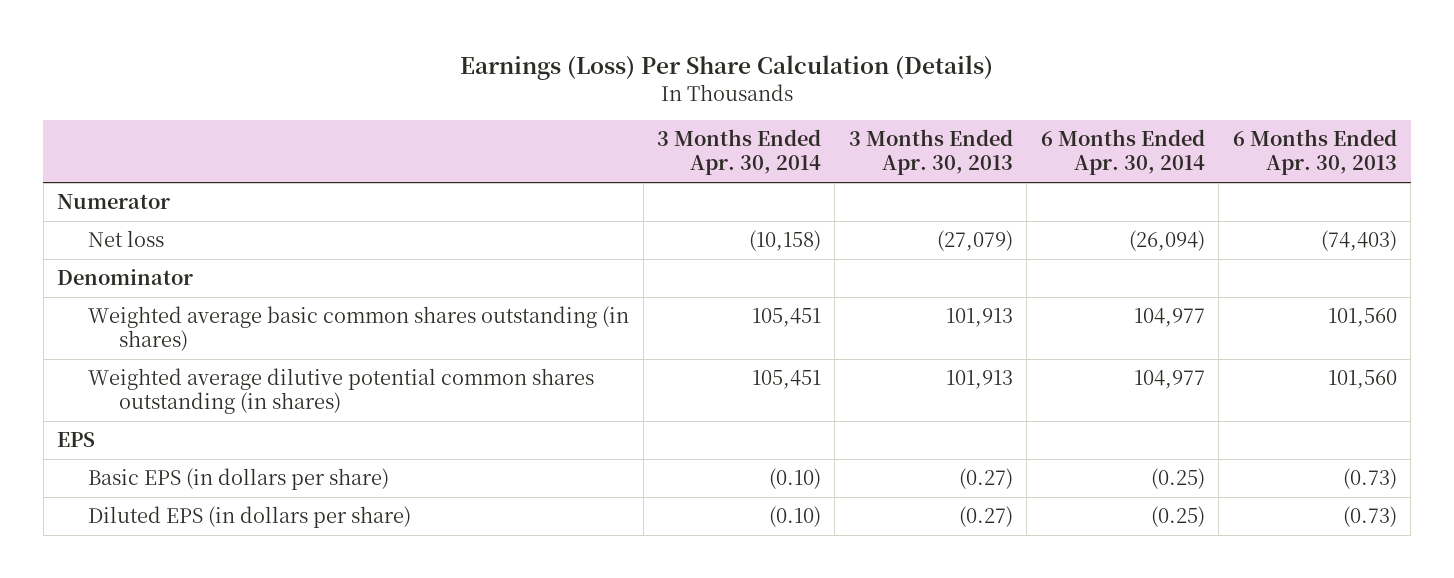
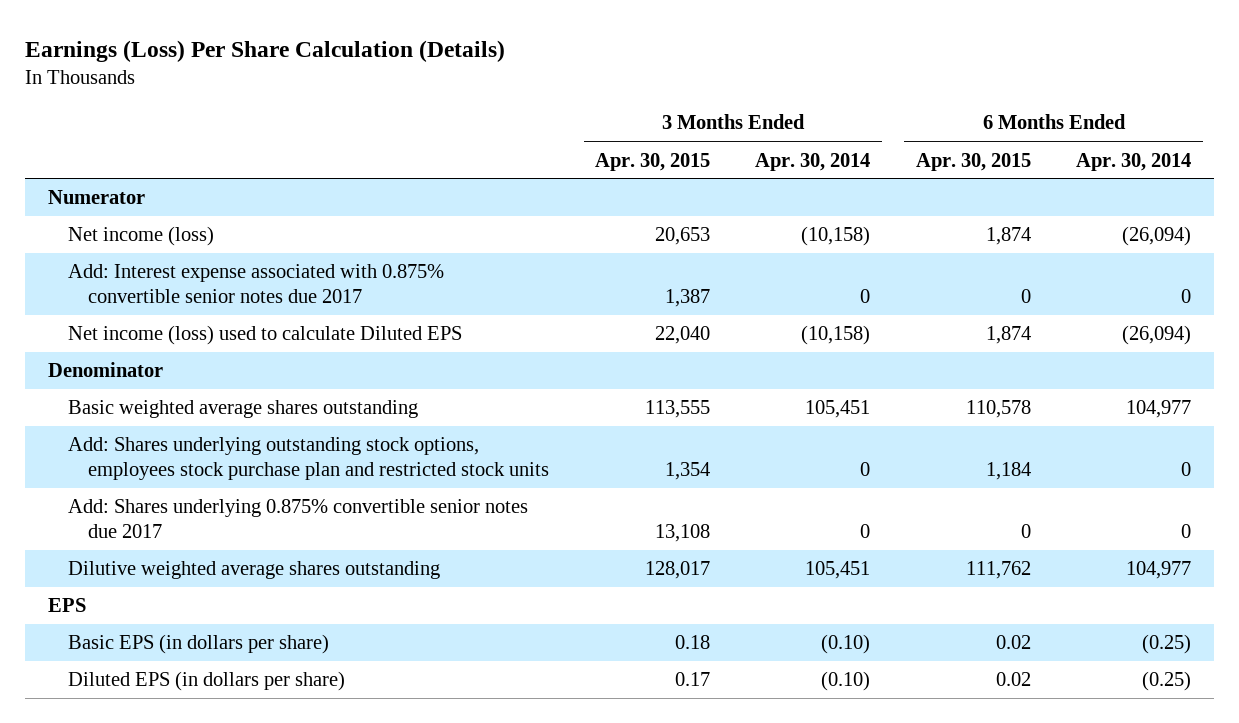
- | 3 Months Ended Apr. 30, 2014 | 3 Months Ended Apr. 30, 2013 | 6 Months Ended Apr. 30, 2014 | 6 Months Ended Apr. 30, 2013
+ | 3 Months Ended Apr. 30, 2015 | 3 Months Ended Apr. 30, 2014 | 6 Months Ended Apr. 30, 2015 | 6 Months Ended Apr. 30, 2014
- Net loss | (10,158) | (27,079) | (26,094) | (74,403)
+ Net income (loss) | 20,653 | (10,158) | 1,874 | (26,094)
+ Add: Interest expense associated with 0.875% convertible senior notes due 2017 | 1,387 | 0 | 0 | 0
+ Net income (loss) used to calculate Diluted EPS | 22,040 | (10,158) | 1,874 | (26,094)
- Weighted average basic common shares outstanding (in shares) | 105,451 | 101,913 | 104,977 | 101,560
- Weighted average dilutive potential common shares outstanding (in shares) | 105,451 | 101,913 | 104,977 | 101,560
+ Basic weighted average shares outstanding | 113,555 | 105,451 | 110,578 | 104,977
+ Add: Shares underlying outstanding stock options, employees stock purchase plan and restricted stock units | 1,354 | 0 | 1,184 | 0
+ Add: Shares underlying 0.875% convertible senior notes due 2017 | 13,108 | 0 | 0 | 0
+ Dilutive weighted average shares outstanding | 128,017 | 105,451 | 111,762 | 104,977

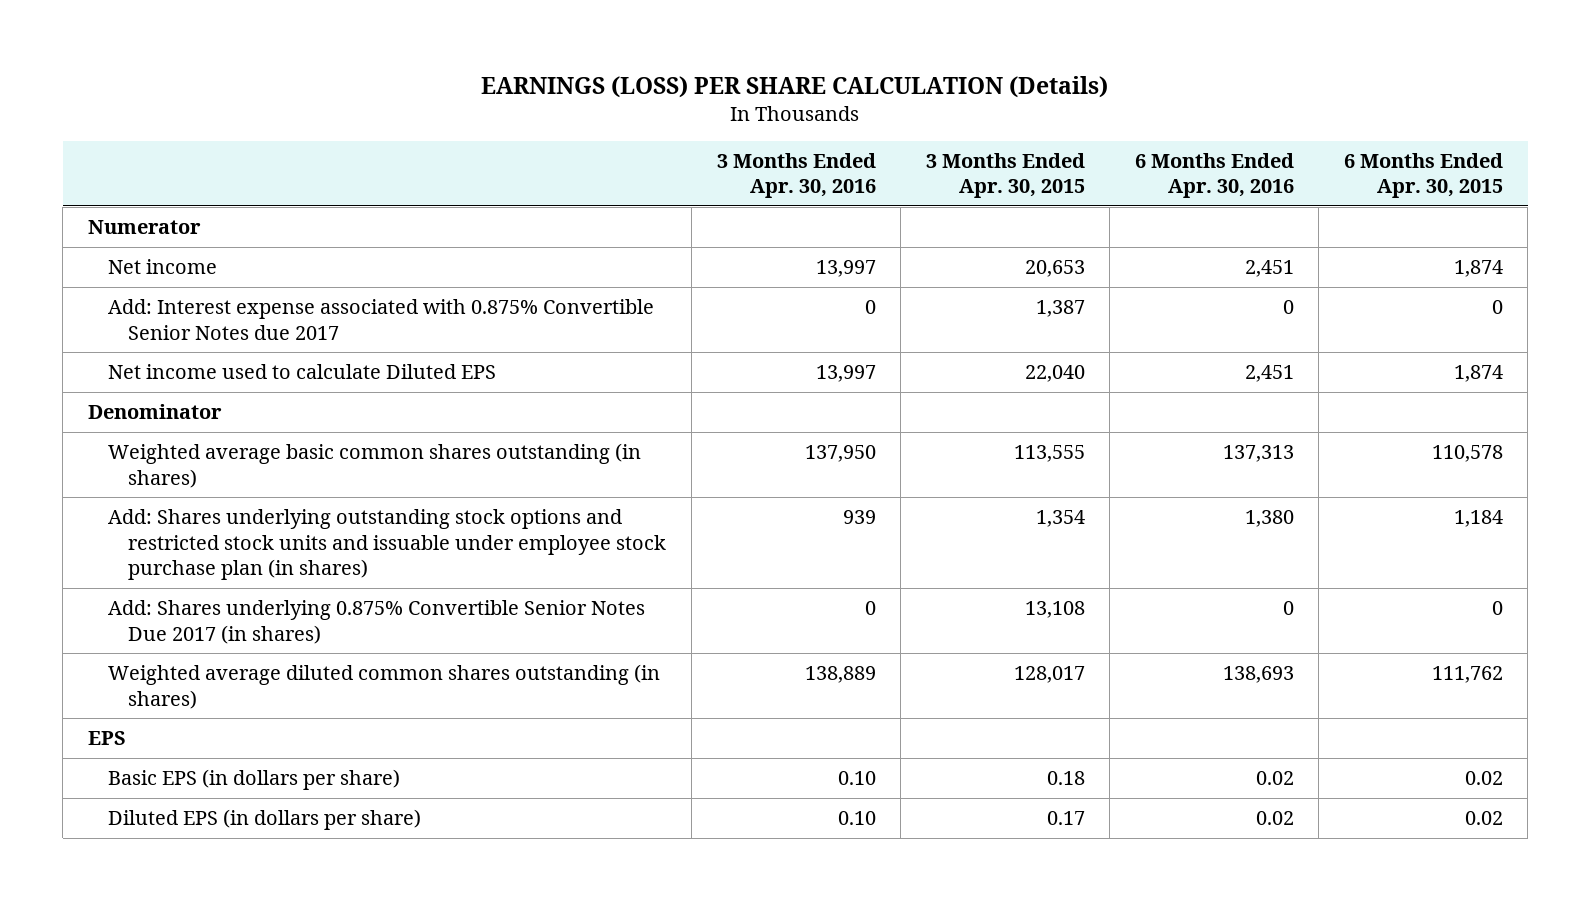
- Earnings (Loss) Per Share Calculation (Details)
+ EARNINGS (LOSS) PER SHARE CALCULATION (Details)
- | 3 Months Ended Apr. 30, 2015 | 3 Months Ended Apr. 30, 2014 | 6 Months Ended Apr. 30, 2015 | 6 Months Ended Apr. 30, 2014
+ | 3 Months Ended Apr. 30, 2016 | 3 Months Ended Apr. 30, 2015 | 6 Months Ended Apr. 30, 2016 | 6 Months Ended Apr. 30, 2015
- Net income (loss) | 20,653 | (10,158) | 1,874 | (26,094)
- Add: Interest expense associated with 0.875% convertible senior notes due 2017 | 1,387 | 0 | 0 | 0
- Net income (loss) used to calculate Diluted EPS | 22,040 | (10,158) | 1,874 | (26,094)
+ Net income | 13,997 | 20,653 | 2,451 | 1,874
+ Add: Interest expense associated with 0.875% Convertible Senior Notes due 2017 | 0 | 1,387 | 0 | 0
+ Net income used to calculate Diluted EPS | 13,997 | 22,040 | 2,451 | 1,874
- Basic weighted average shares outstanding | 113,555 | 105,451 | 110,578 | 104,977
- Add: Shares underlying outstanding stock options, employees stock purchase plan and restricted stock units | 1,354 | 0 | 1,184 | 0
- Add: Shares underlying 0.875% convertible senior notes due 2017 | 13,108 | 0 | 0 | 0
- Dilutive weighted average shares outstanding | 128,017 | 105,451 | 111,762 | 104,977
+ Weighted average basic common shares outstanding (in shares) | 137,950 | 113,555 | 137,313 | 110,578
+ Add: Shares underlying outstanding stock options and restricted stock units and issuable under employee stock purchase plan (in shares) | 939 | 1,354 | 1,380 | 1,184
+ Add: Shares underlying 0.875% Convertible Senior Notes Due 2017 (in shares) | 0 | 13,108 | 0 | 0
+ Weighted average diluted common shares outstanding (in shares) | 138,889 | 128,017 | 138,693 | 111,762

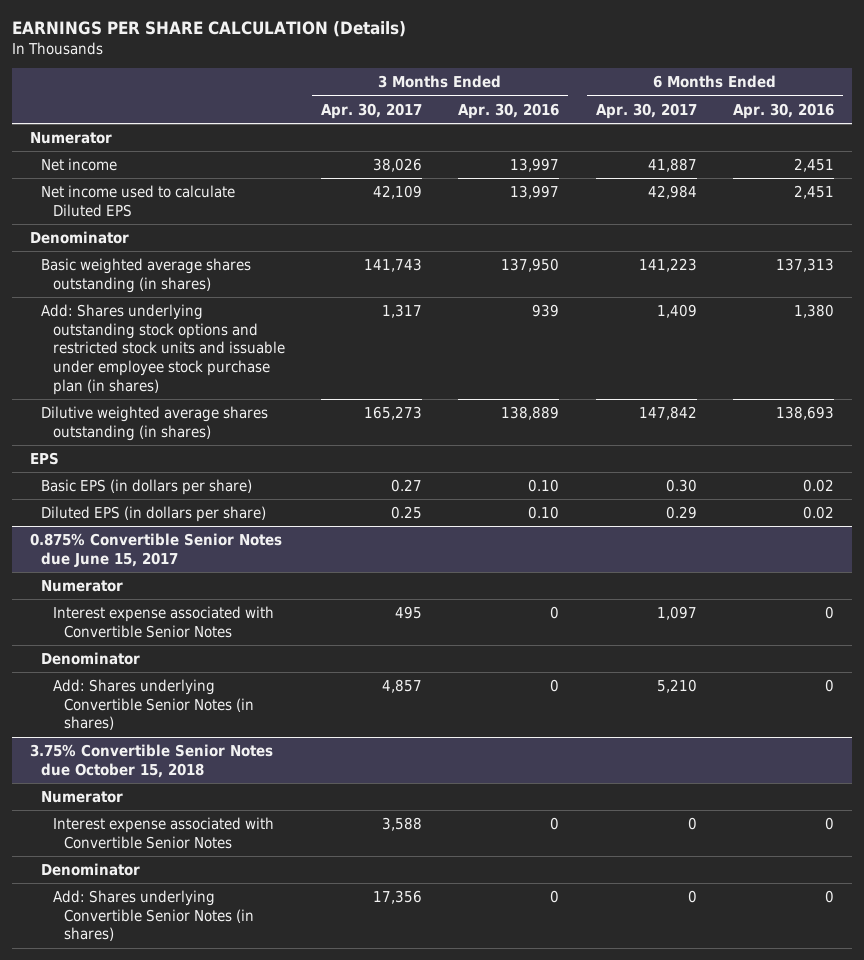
- EARNINGS (LOSS) PER SHARE CALCULATION (Details)
+ EARNINGS PER SHARE CALCULATION (Details)
- | 3 Months Ended Apr. 30, 2016 | 3 Months Ended Apr. 30, 2015 | 6 Months Ended Apr. 30, 2016 | 6 Months Ended Apr. 30, 2015
+ | 3 Months Ended Apr. 30, 2017 | 3 Months Ended Apr. 30, 2016 | 6 Months Ended Apr. 30, 2017 | 6 Months Ended Apr. 30, 2016
- Add: Interest expense associated with 0.875% Convertible Senior Notes due 2017 | 0 | 1,387 | 0 | 0
- Weighted average basic common shares outstanding (in shares) | 137,950 | 113,555 | 137,313 | 110,578
+ Basic weighted average shares outstanding (in shares) | 141,743 | 137,950 | 141,223 | 137,313
- Add: Shares underlying 0.875% Convertible Senior Notes Due 2017 (in shares) | 0 | 13,108 | 0 | 0
- Weighted average diluted common shares outstanding (in shares) | 138,889 | 128,017 | 138,693 | 111,762
+ Dilutive weighted average shares outstanding (in shares) | 165,273 | 138,889 | 147,842 | 138,693
+ 0.875% Convertible Senior Notes due June 15, 2017
+ Numerator
+ Interest expense associated with Convertible Senior Notes | 495 | 0 | 1,097 | 0
+ Denominator
+ Add: Shares underlying Convertible Senior Notes (in shares) | 4,857 | 0 | 5,210 | 0
+ 3.75% Convertible Senior Notes due October 15, 2018
+ Numerator
+ Interest expense associated with Convertible Senior Notes | 3,588 | 0 | 0 | 0
+ Denominator
+ Add: Shares underlying Convertible Senior Notes (in shares) | 17,356 | 0 | 0 | 0

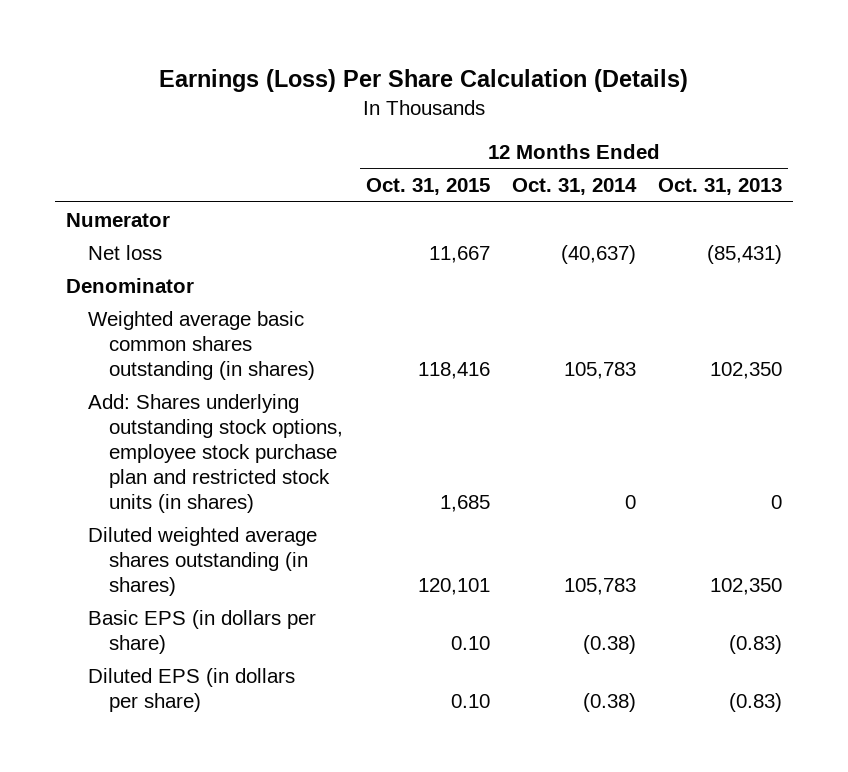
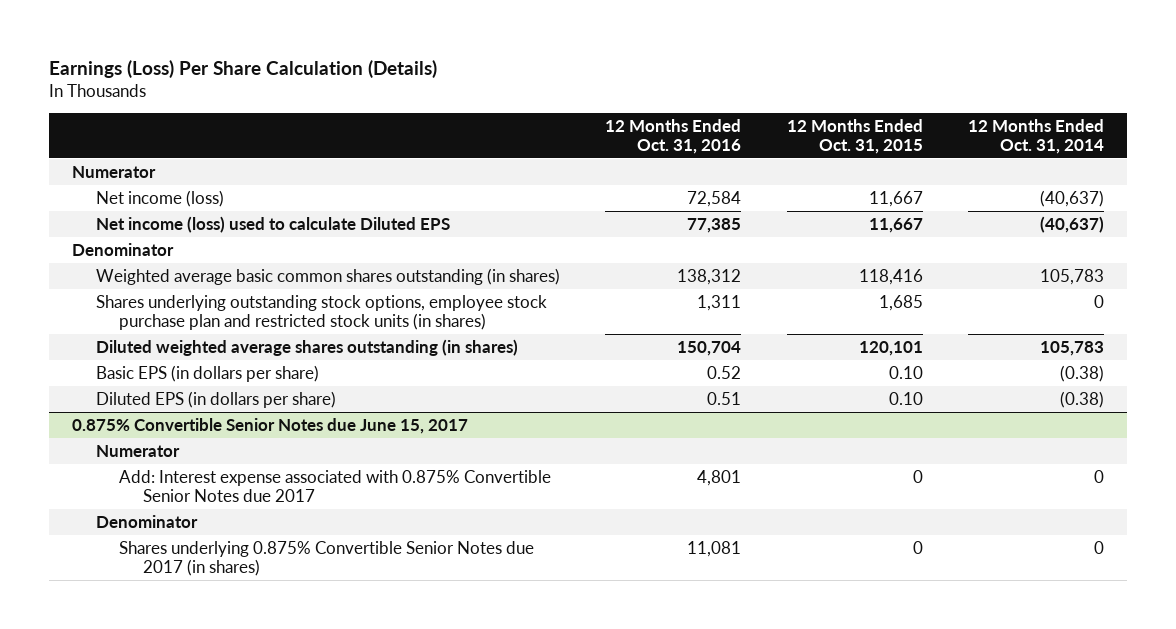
- | 12 Months Ended Oct. 31, 2015 | 12 Months Ended Oct. 31, 2014 | 12 Months Ended Oct. 31, 2013
+ | 12 Months Ended Oct. 31, 2016 | 12 Months Ended Oct. 31, 2015 | 12 Months Ended Oct. 31, 2014
- Net loss | 11,667 | (40,637) | (85,431)
+ Net income (loss) | 72,584 | 11,667 | (40,637)
+ Net income (loss) used to calculate Diluted EPS | 77,385 | 11,667 | (40,637)
- Add: Shares underlying outstanding stock options, employee stock purchase plan and restricted stock units (in shares) | 1,685 | 0 | 0
+ Shares underlying outstanding stock options, employee stock purchase plan and restricted stock units (in shares) | 1,311 | 1,685 | 0
+ 0.875% Convertible Senior Notes due June 15, 2017
+ Numerator
+ Add: Interest expense associated with 0.875% Convertible Senior Notes due 2017 | 4,801 | 0 | 0
+ Denominator
+ Shares underlying 0.875% Convertible Senior Notes due 2017 (in shares) | 11,081 | 0 | 0

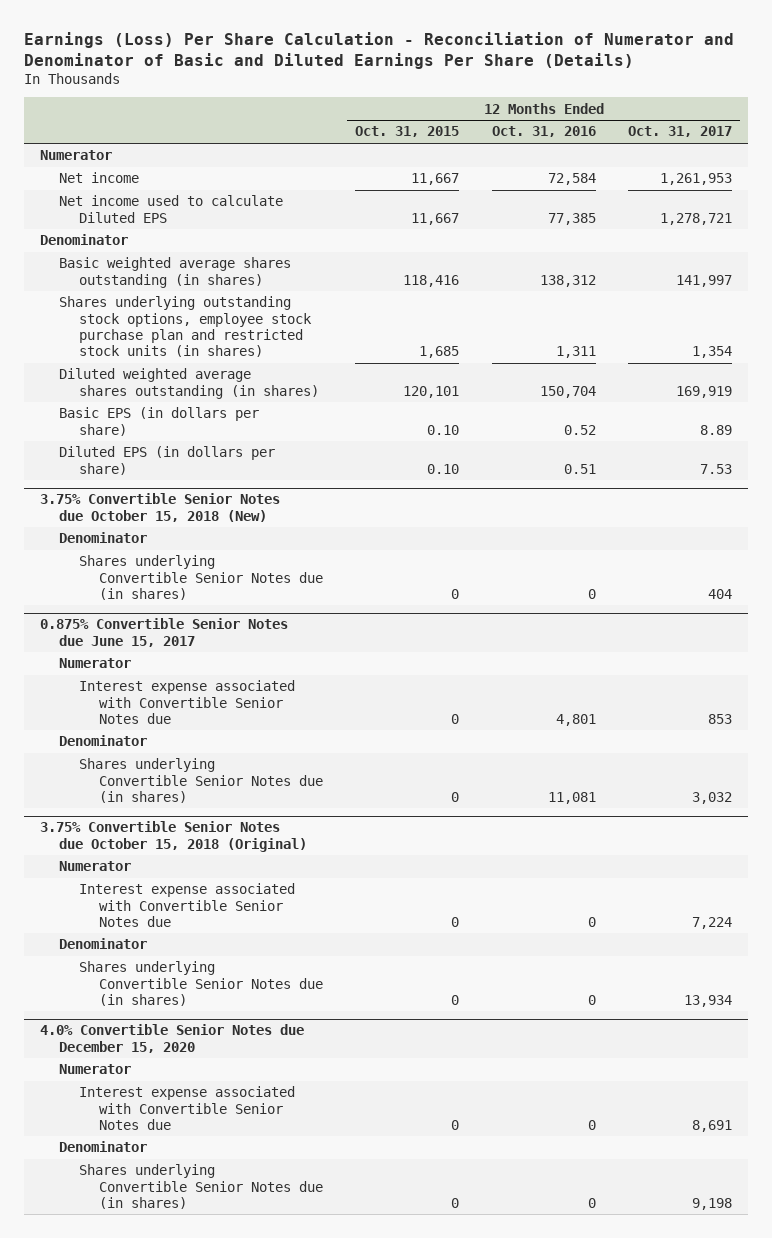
- Earnings (Loss) Per Share Calculation (Details)
+ Earnings (Loss) Per Share Calculation - Reconciliation of Numerator and Denominator of Basic and Diluted Earnings Per Share (Details)
- | 12 Months Ended Oct. 31, 2016 | 12 Months Ended Oct. 31, 2015 | 12 Months Ended Oct. 31, 2014
+ | 12 Months Ended Oct. 31, 2015 | 12 Months Ended Oct. 31, 2016 | 12 Months Ended Oct. 31, 2017
- Net income (loss) | 72,584 | 11,667 | (40,637)
- Net income (loss) used to calculate Diluted EPS | 77,385 | 11,667 | (40,637)
+ Net income | 11,667 | 72,584 | 1,261,953
+ Net income used to calculate Diluted EPS | 11,667 | 77,385 | 1,278,721
- Weighted average basic common shares outstanding (in shares) | 138,312 | 118,416 | 105,783
+ Basic weighted average shares outstanding (in shares) | 118,416 | 138,312 | 141,997
+ 3.75% Convertible Senior Notes due October 15, 2018 (New)
+ Denominator
+ Shares underlying Convertible Senior Notes due (in shares) | 0 | 0 | 404
@ 0.875% Convertible Senior Notes due June 15, 2017
- Add: Interest expense associated with 0.875% Convertible Senior Notes due 2017 | 4,801 | 0 | 0
+ Interest expense associated with Convertible Senior Notes due | 0 | 4,801 | 853
- Shares underlying 0.875% Convertible Senior Notes due 2017 (in shares) | 11,081 | 0 | 0
+ Shares underlying Convertible Senior Notes due (in shares) | 0 | 11,081 | 3,032
+ 3.75% Convertible Senior Notes due October 15, 2018 (Original)
+ Numerator
+ Interest expense associated with Convertible Senior Notes due | 0 | 0 | 7,224
+ Denominator
+ Shares underlying Convertible Senior Notes due (in shares) | 0 | 0 | 13,934
+ 4.0% Convertible Senior Notes due December 15, 2020
+ Numerator
+ Interest expense associated with Convertible Senior Notes due | 0 | 0 | 8,691
+ Denominator
+ Shares underlying Convertible Senior Notes due (in shares) | 0 | 0 | 9,198

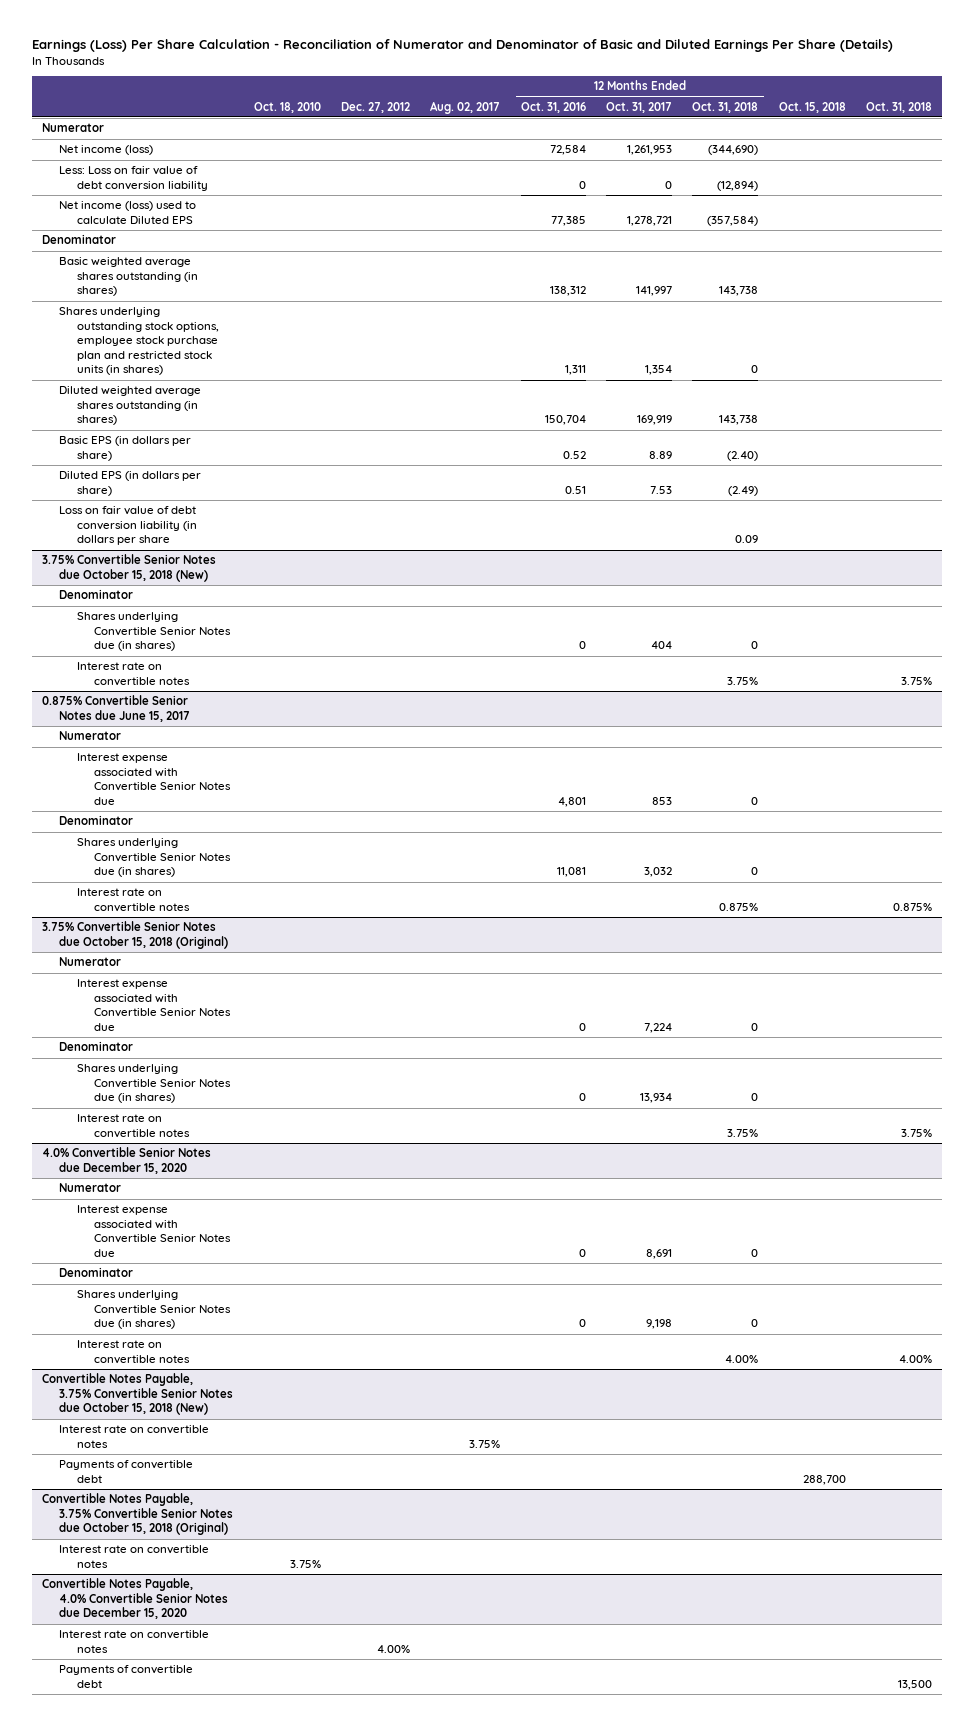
- | 12 Months Ended Oct. 31, 2015 | 12 Months Ended Oct. 31, 2016 | 12 Months Ended Oct. 31, 2017
+ | Oct. 18, 2010 | Dec. 27, 2012 | Aug. 02, 2017 | 12 Months Ended Oct. 31, 2016 | 12 Months Ended Oct. 31, 2017 | 12 Months Ended Oct. 31, 2018 | Oct. 15, 2018 | Oct. 31, 2018
- Net income | 11,667 | 72,584 | 1,261,953
- Net income used to calculate Diluted EPS | 11,667 | 77,385 | 1,278,721
+ Net income (loss) | | | | 72,584 | 1,261,953 | (344,690) | |
+ Less: Loss on fair value of debt conversion liability | | | | 0 | 0 | (12,894) | |
+ Net income (loss) used to calculate Diluted EPS | | | | 77,385 | 1,278,721 | (357,584) | |
+ Loss on fair value of debt conversion liability (in dollars per share | | | | | | 0.09 | |
@ 3.75% Convertible Senior Notes due October 15, 2018 (New)
+ Interest rate on convertible notes | | | | | | 3.75% | | 3.75%
@ 0.875% Convertible Senior Notes due June 15, 2017
+ Interest rate on convertible notes | | | | | | 0.875% | | 0.875%
@ 3.75% Convertible Senior Notes due October 15, 2018 (Original)
+ Interest rate on convertible notes | | | | | | 3.75% | | 3.75%
@ 4.0% Convertible Senior Notes due December 15, 2020
+ Interest rate on convertible notes | | | | | | 4.00% | | 4.00%
+ Convertible Notes Payable, 3.75% Convertible Senior Notes due October 15, 2018 (New)
+ Interest rate on convertible notes | | | 3.75% | | | | |
+ Payments of convertible debt | | | | | | | 288,700 |
+ Convertible Notes Payable, 3.75% Convertible Senior Notes due October 15, 2018 (Original)
+ Interest rate on convertible notes | 3.75% | | | | | | |
+ Convertible Notes Payable, 4.0% Convertible Senior Notes due December 15, 2020
+ Interest rate on convertible notes | | 4.00% | | | | | |
+ Payments of convertible debt | | | | | | | | 13,500

